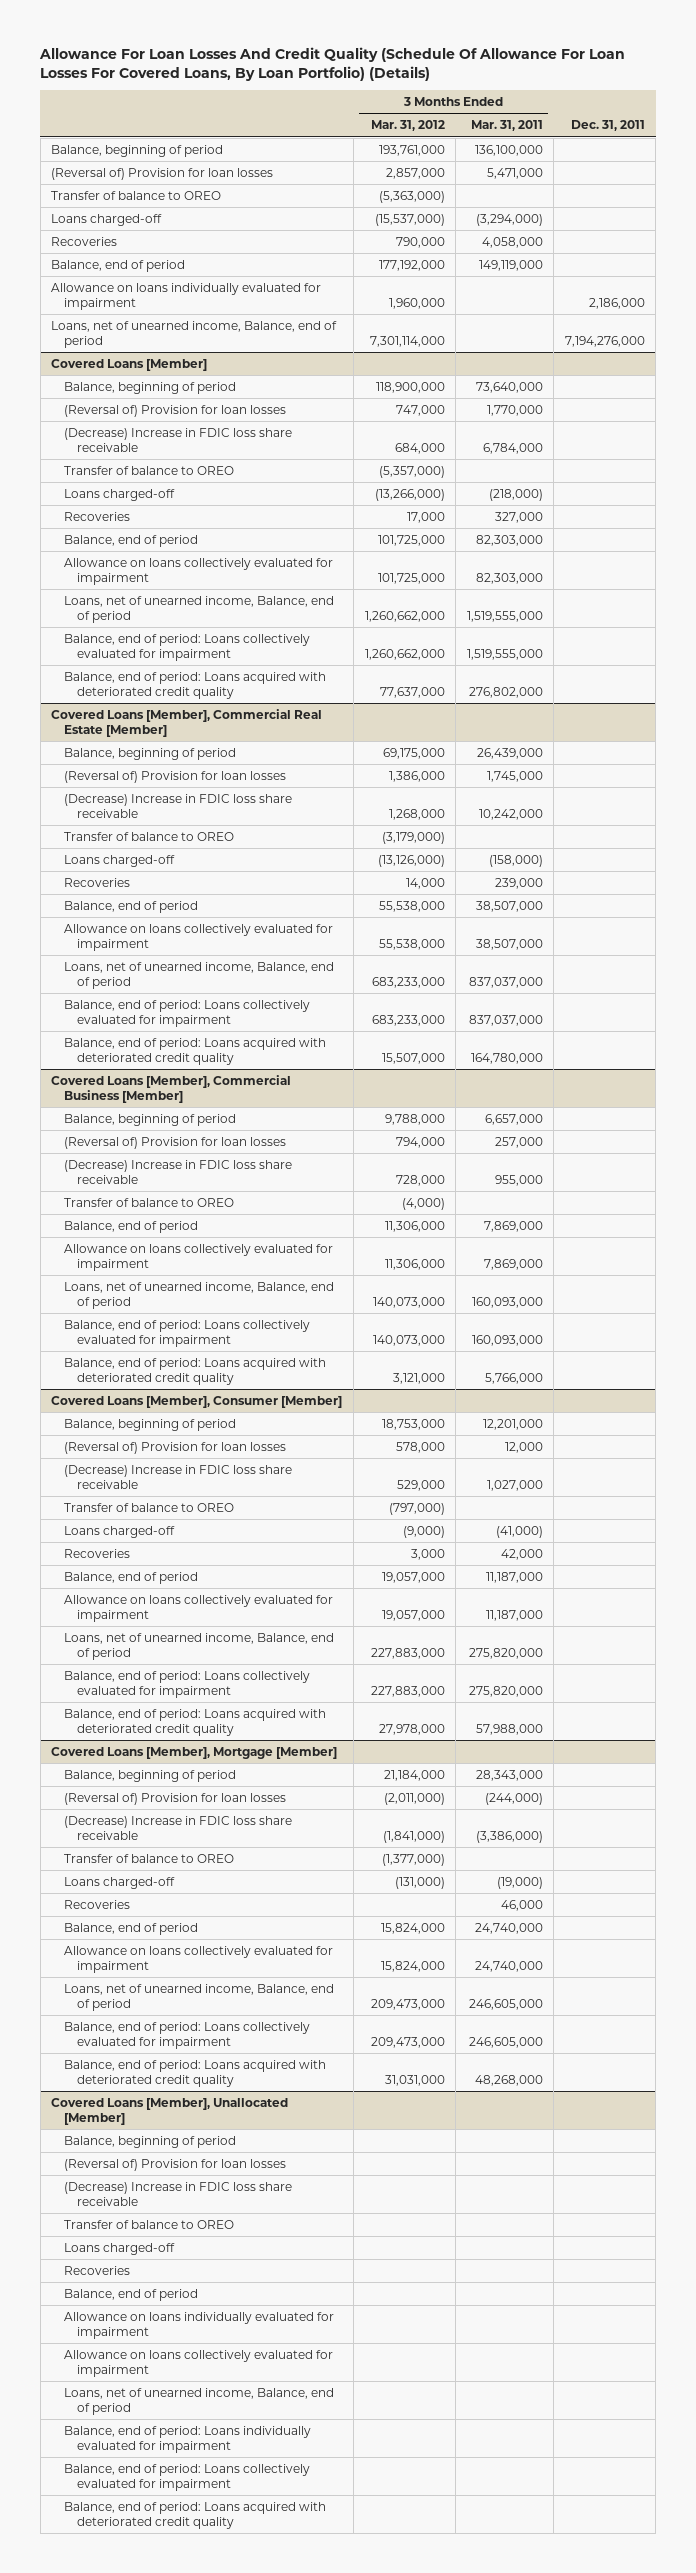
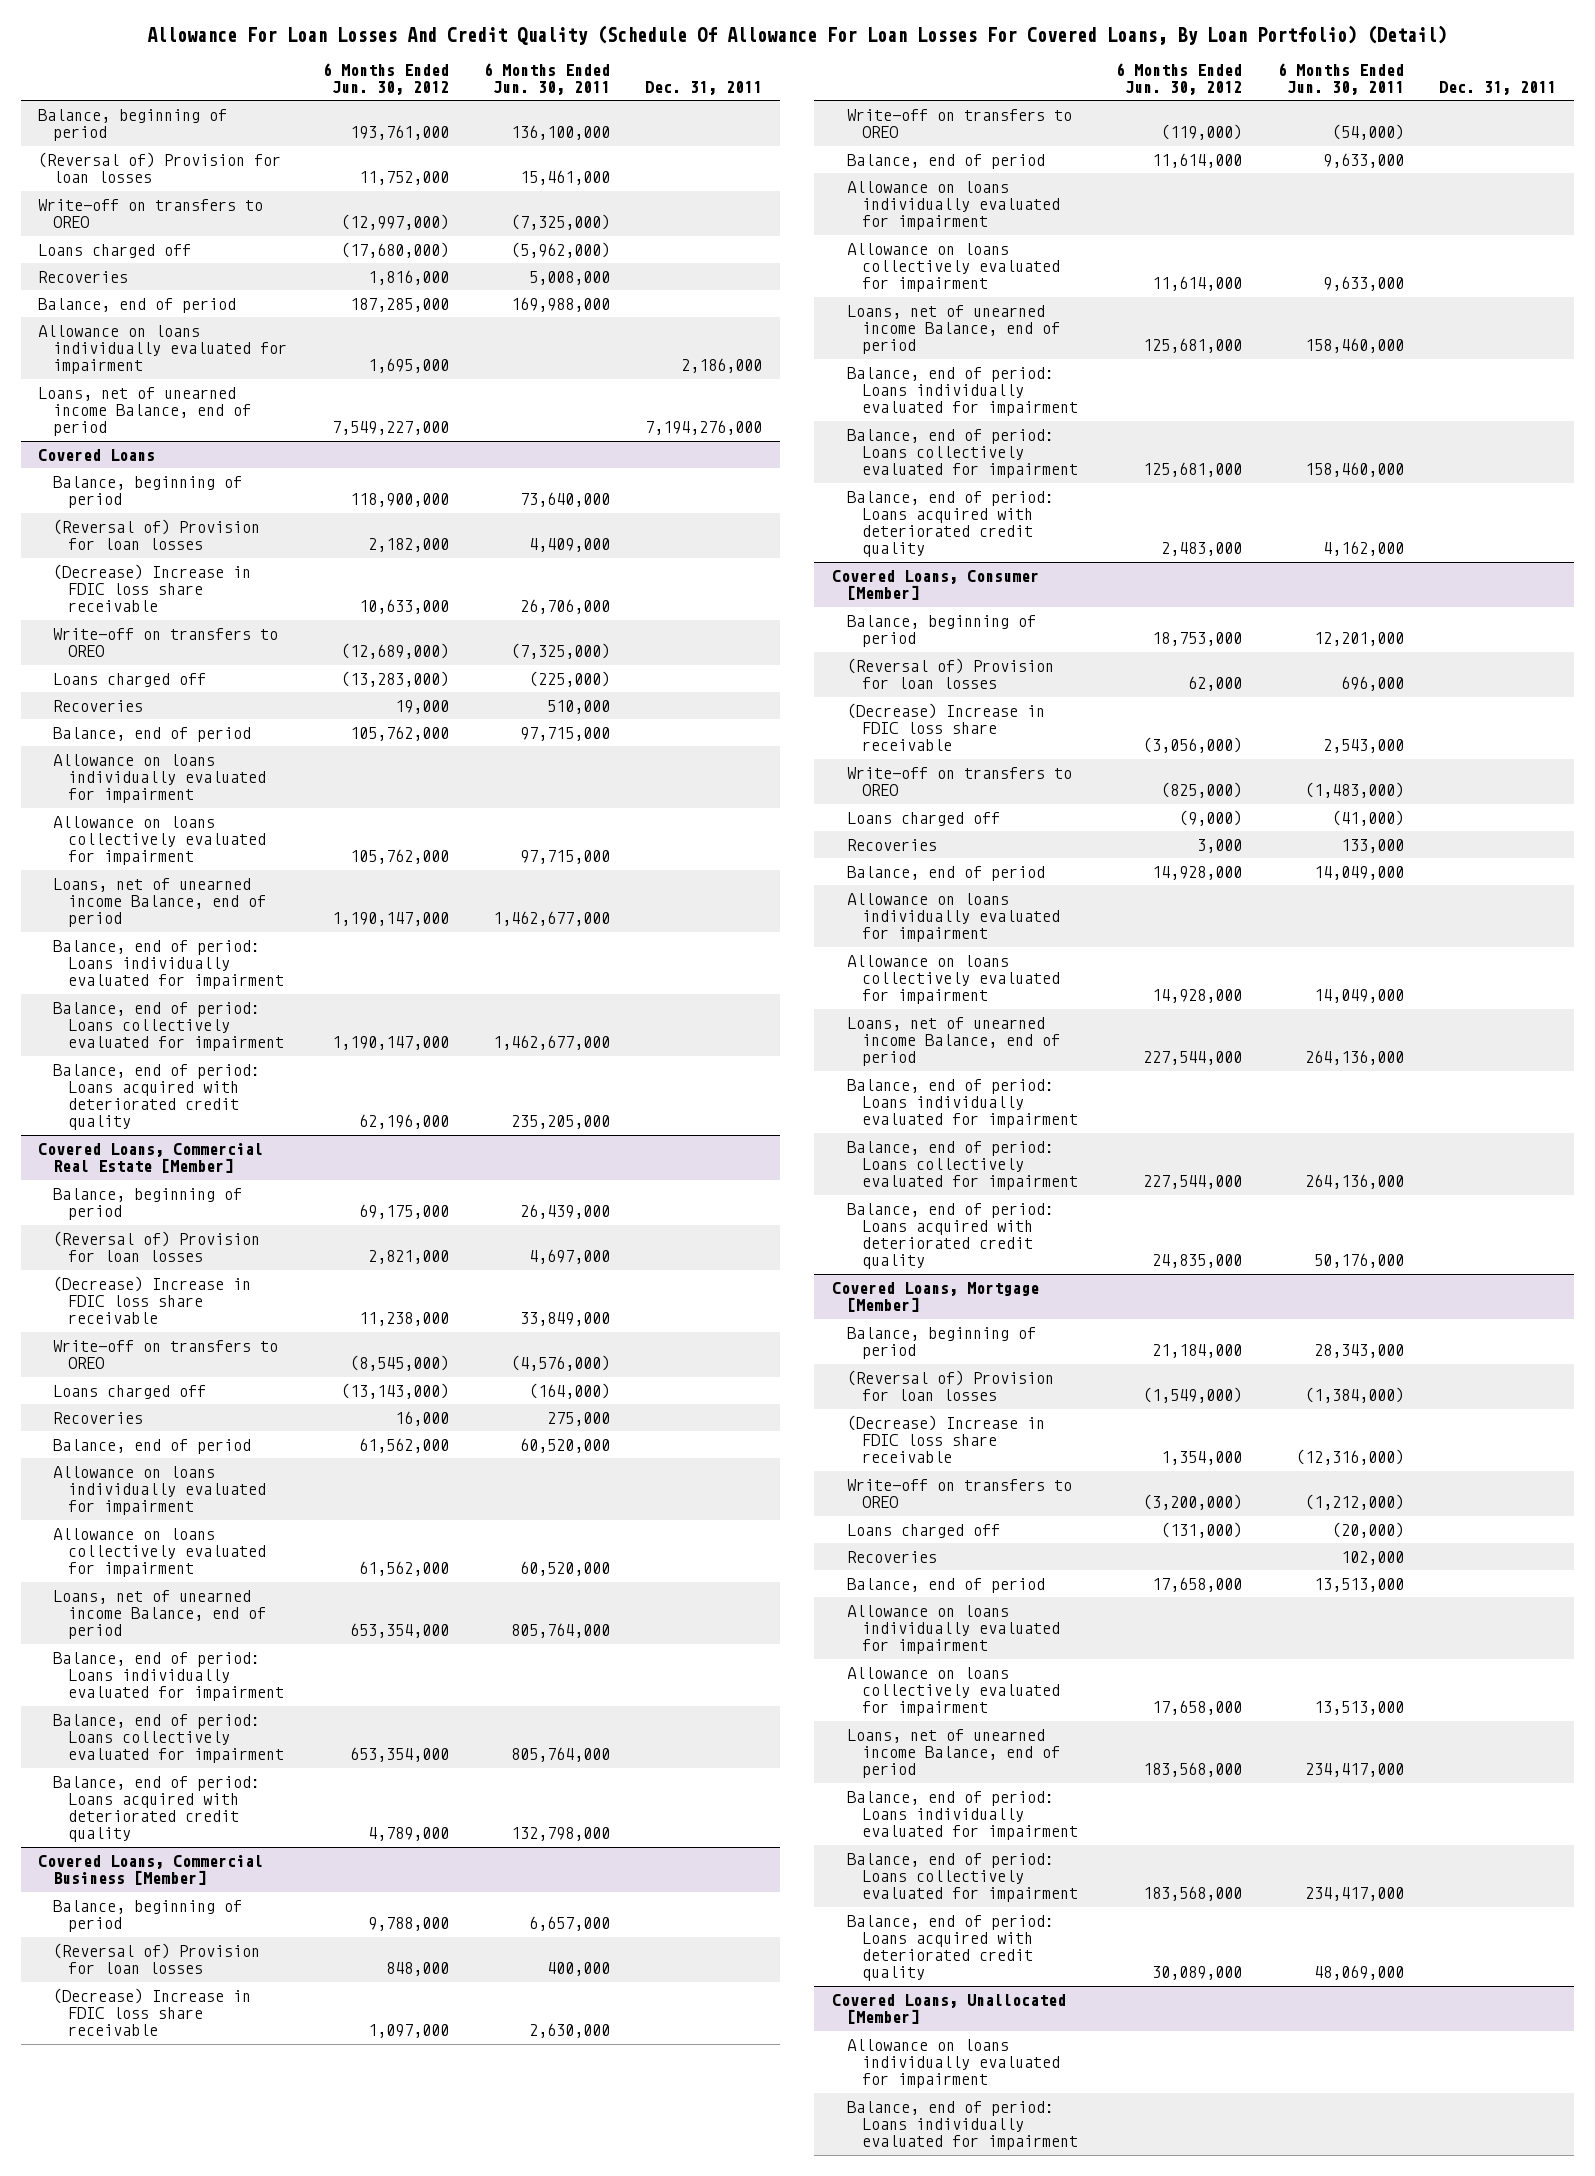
- Allowance For Loan Losses And Credit Quality (Schedule Of Allowance For Loan Losses For Covered Loans, By Loan Portfolio) (Details)
+ Allowance For Loan Losses And Credit Quality (Schedule Of Allowance For Loan Losses For Covered Loans, By Loan Portfolio) (Detail)
- | 3 Months Ended Mar. 31, 2012 | 3 Months Ended Mar. 31, 2011 | Dec. 31, 2011
+ | 6 Months Ended Jun. 30, 2012 | 6 Months Ended Jun. 30, 2011 | Dec. 31, 2011
- Transfer of balance to OREO | (5,363,000) | |
- Loans charged-off | (15,537,000) | (3,294,000) |
+ Write-off on transfers to OREO | (12,997,000) | (7,325,000) |
+ Loans charged off | (17,680,000) | (5,962,000) |
- Loans, net of unearned income, Balance, end of period | 7,301,114,000 | | 7,194,276,000
- Covered Loans [Member]
+ Loans, net of unearned income Balance, end of period | 7,549,227,000 | | 7,194,276,000
+ Covered Loans
- Transfer of balance to OREO | (5,357,000) | |
- Loans charged-off | (13,266,000) | (218,000) |
+ Write-off on transfers to OREO | (12,689,000) | (7,325,000) |
+ Loans charged off | (13,283,000) | (225,000) |
+ Allowance on loans individually evaluated for impairment
- Loans, net of unearned income, Balance, end of period | 1,260,662,000 | 1,519,555,000 |
+ Loans, net of unearned income Balance, end of period | 1,190,147,000 | 1,462,677,000 |
+ Balance, end of period: Loans individually evaluated for impairment
- Covered Loans [Member], Commercial Real Estate [Member]
+ Covered Loans, Commercial Real Estate [Member]
- Transfer of balance to OREO | (3,179,000) | |
- Loans charged-off | (13,126,000) | (158,000) |
+ Write-off on transfers to OREO | (8,545,000) | (4,576,000) |
+ Loans charged off | (13,143,000) | (164,000) |
+ Allowance on loans individually evaluated for impairment
- Loans, net of unearned income, Balance, end of period | 683,233,000 | 837,037,000 |
+ Loans, net of unearned income Balance, end of period | 653,354,000 | 805,764,000 |
+ Balance, end of period: Loans individually evaluated for impairment
- Covered Loans [Member], Commercial Business [Member]
+ Covered Loans, Commercial Business [Member]
- Transfer of balance to OREO | (4,000) | |
+ Write-off on transfers to OREO | (119,000) | (54,000) |
+ Allowance on loans individually evaluated for impairment
- Loans, net of unearned income, Balance, end of period | 140,073,000 | 160,093,000 |
+ Loans, net of unearned income Balance, end of period | 125,681,000 | 158,460,000 |
+ Balance, end of period: Loans individually evaluated for impairment
- Covered Loans [Member], Consumer [Member]
+ Covered Loans, Consumer [Member]
- Transfer of balance to OREO | (797,000) | |
- Loans charged-off | (9,000) | (41,000) |
+ Write-off on transfers to OREO | (825,000) | (1,483,000) |
+ Loans charged off | (9,000) | (41,000) |
+ Allowance on loans individually evaluated for impairment
- Loans, net of unearned income, Balance, end of period | 227,883,000 | 275,820,000 |
+ Loans, net of unearned income Balance, end of period | 227,544,000 | 264,136,000 |
+ Balance, end of period: Loans individually evaluated for impairment
- Covered Loans [Member], Mortgage [Member]
+ Covered Loans, Mortgage [Member]
- Transfer of balance to OREO | (1,377,000) | |
- Loans charged-off | (131,000) | (19,000) |
+ Write-off on transfers to OREO | (3,200,000) | (1,212,000) |
+ Loans charged off | (131,000) | (20,000) |
+ Allowance on loans individually evaluated for impairment
- Loans, net of unearned income, Balance, end of period | 209,473,000 | 246,605,000 |
+ Loans, net of unearned income Balance, end of period | 183,568,000 | 234,417,000 |
+ Balance, end of period: Loans individually evaluated for impairment
- Covered Loans [Member], Unallocated [Member]
- Balance, beginning of period
- (Reversal of) Provision for loan losses
- (Decrease) Increase in FDIC loss share receivable
- Transfer of balance to OREO
- Loans charged-off
- Recoveries
- Balance, end of period
+ Covered Loans, Unallocated [Member]
- Allowance on loans collectively evaluated for impairment
- Loans, net of unearned income, Balance, end of period
- Balance, end of period: Loans collectively evaluated for impairment
- Balance, end of period: Loans acquired with deteriorated credit quality

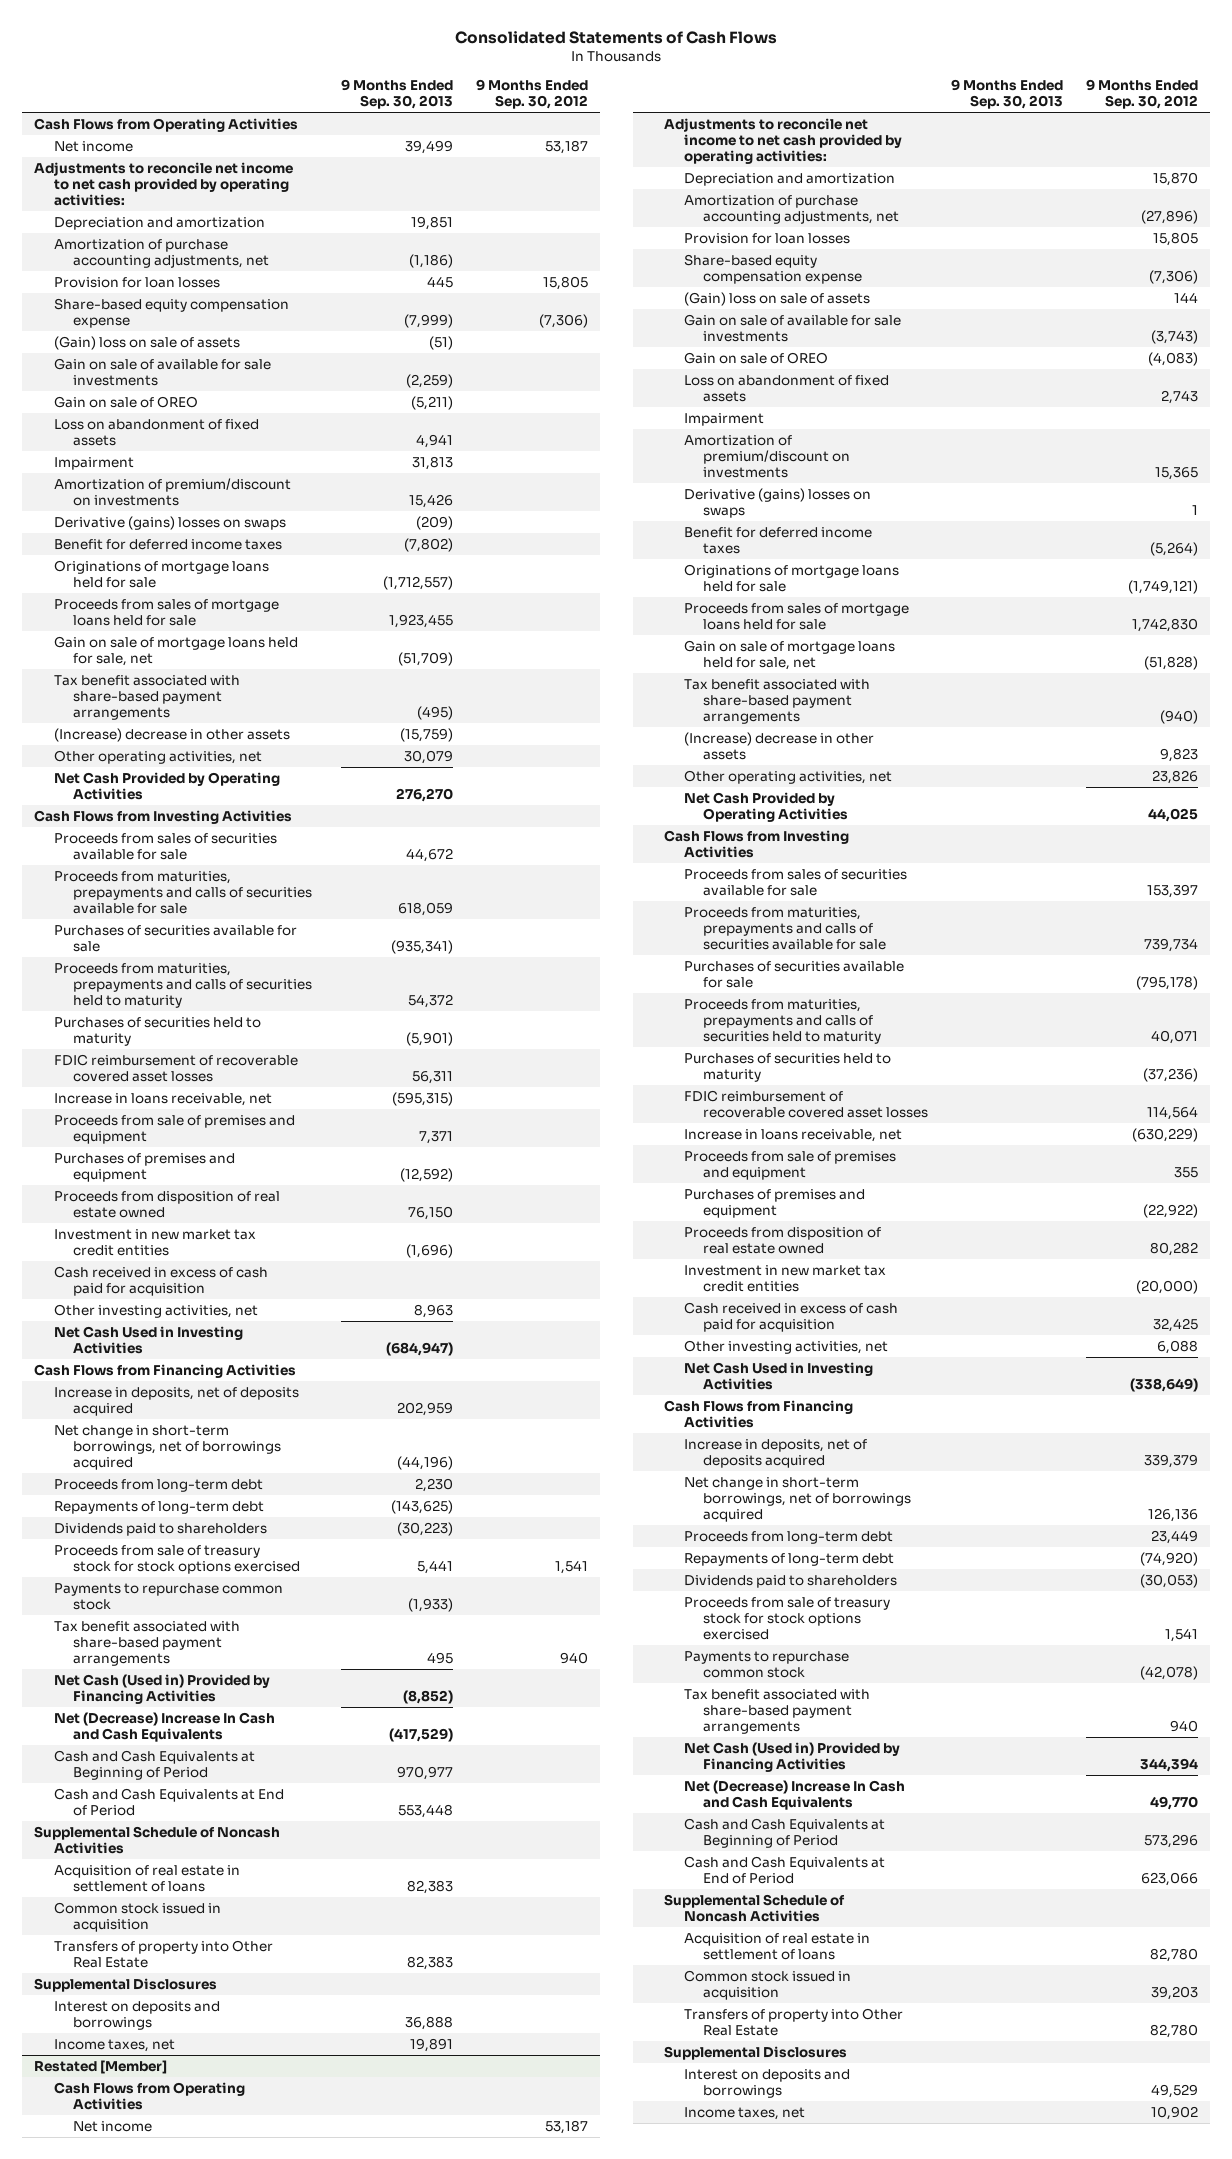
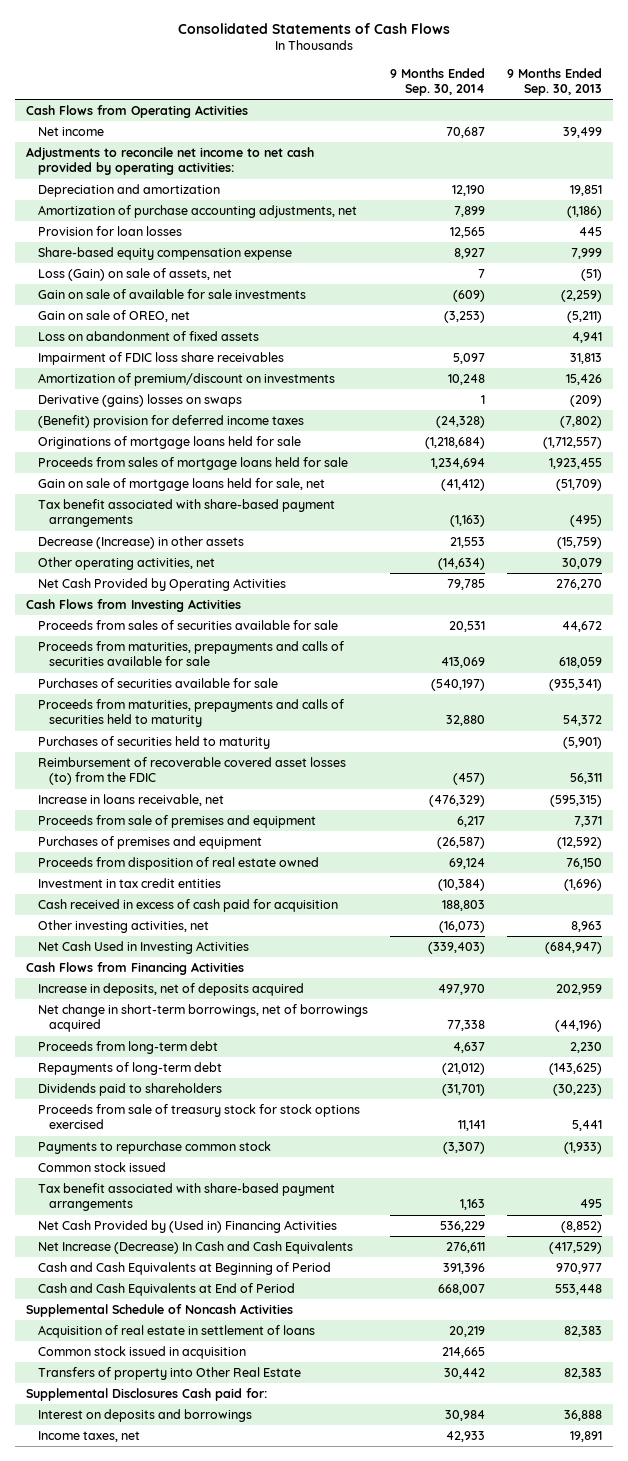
- | 9 Months Ended Sep. 30, 2013 | 9 Months Ended Sep. 30, 2012
+ | 9 Months Ended Sep. 30, 2014 | 9 Months Ended Sep. 30, 2013
- Share-based equity compensation expense | (7,999) | (7,306)
- (Gain) loss on sale of assets | (51) |
+ Share-based equity compensation expense | 8,927 | 7,999
+ Loss (Gain) on sale of assets, net | 7 | (51)
- Gain on sale of OREO | (5,211) |
+ Gain on sale of OREO, net | (3,253) | (5,211)
- Impairment | 31,813 |
+ Impairment of FDIC loss share receivables | 5,097 | 31,813
- Benefit for deferred income taxes | (7,802) |
+ (Benefit) provision for deferred income taxes | (24,328) | (7,802)
- (Increase) decrease in other assets | (15,759) |
+ Decrease (Increase) in other assets | 21,553 | (15,759)
- FDIC reimbursement of recoverable covered asset losses | 56,311 |
+ Reimbursement of recoverable covered asset losses (to) from the FDIC | (457) | 56,311
- Investment in new market tax credit entities | (1,696) |
+ Investment in tax credit entities | (10,384) | (1,696)
+ Common stock issued
- Net Cash (Used in) Provided by Financing Activities | (8,852) |
- Net (Decrease) Increase In Cash and Cash Equivalents | (417,529) |
+ Net Cash Provided by (Used in) Financing Activities | 536,229 | (8,852)
+ Net Increase (Decrease) In Cash and Cash Equivalents | 276,611 | (417,529)
- Supplemental Disclosures
+ Supplemental Disclosures Cash paid for:
- Restated [Member]
- Cash Flows from Operating Activities
- Net income | | 53,187
- Adjustments to reconcile net income to net cash provided by operating activities:
- Depreciation and amortization | | 15,870
- Amortization of purchase accounting adjustments, net | | (27,896)
- Provision for loan losses | | 15,805
- Share-based equity compensation expense | | (7,306)
- (Gain) loss on sale of assets | | 144
- Gain on sale of available for sale investments | | (3,743)
- Gain on sale of OREO | | (4,083)
- Loss on abandonment of fixed assets | | 2,743
- Impairment
- Amortization of premium/discount on investments | | 15,365
- Derivative (gains) losses on swaps | | 1
- Benefit for deferred income taxes | | (5,264)
- Originations of mortgage loans held for sale | | (1,749,121)
- Proceeds from sales of mortgage loans held for sale | | 1,742,830
- Gain on sale of mortgage loans held for sale, net | | (51,828)
- Tax benefit associated with share-based payment arrangements | | (940)
- (Increase) decrease in other assets | | 9,823
- Other operating activities, net | | 23,826
- Net Cash Provided by Operating Activities | | 44,025
- Cash Flows from Investing Activities
- Proceeds from sales of securities available for sale | | 153,397
- Proceeds from maturities, prepayments and calls of securities available for sale | | 739,734
- Purchases of securities available for sale | | (795,178)
- Proceeds from maturities, prepayments and calls of securities held to maturity | | 40,071
- Purchases of securities held to maturity | | (37,236)
- FDIC reimbursement of recoverable covered asset losses | | 114,564
- Increase in loans receivable, net | | (630,229)
- Proceeds from sale of premises and equipment | | 355
- Purchases of premises and equipment | | (22,922)
- Proceeds from disposition of real estate owned | | 80,282
- Investment in new market tax credit entities | | (20,000)
- Cash received in excess of cash paid for acquisition | | 32,425
- Other investing activities, net | | 6,088
- Net Cash Used in Investing Activities | | (338,649)
- Cash Flows from Financing Activities
- Increase in deposits, net of deposits acquired | | 339,379
- Net change in short-term borrowings, net of borrowings acquired | | 126,136
- Proceeds from long-term debt | | 23,449
- Repayments of long-term debt | | (74,920)
- Dividends paid to shareholders | | (30,053)
- Proceeds from sale of treasury stock for stock options exercised | | 1,541
- Payments to repurchase common stock | | (42,078)
- Tax benefit associated with share-based payment arrangements | | 940
- Net Cash (Used in) Provided by Financing Activities | | 344,394
- Net (Decrease) Increase In Cash and Cash Equivalents | | 49,770
- Cash and Cash Equivalents at Beginning of Period | | 573,296
- Cash and Cash Equivalents at End of Period | | 623,066
- Supplemental Schedule of Noncash Activities
- Acquisition of real estate in settlement of loans | | 82,780
- Common stock issued in acquisition | | 39,203
- Transfers of property into Other Real Estate | | 82,780
- Supplemental Disclosures
- Interest on deposits and borrowings | | 49,529
- Income taxes, net | | 10,902

